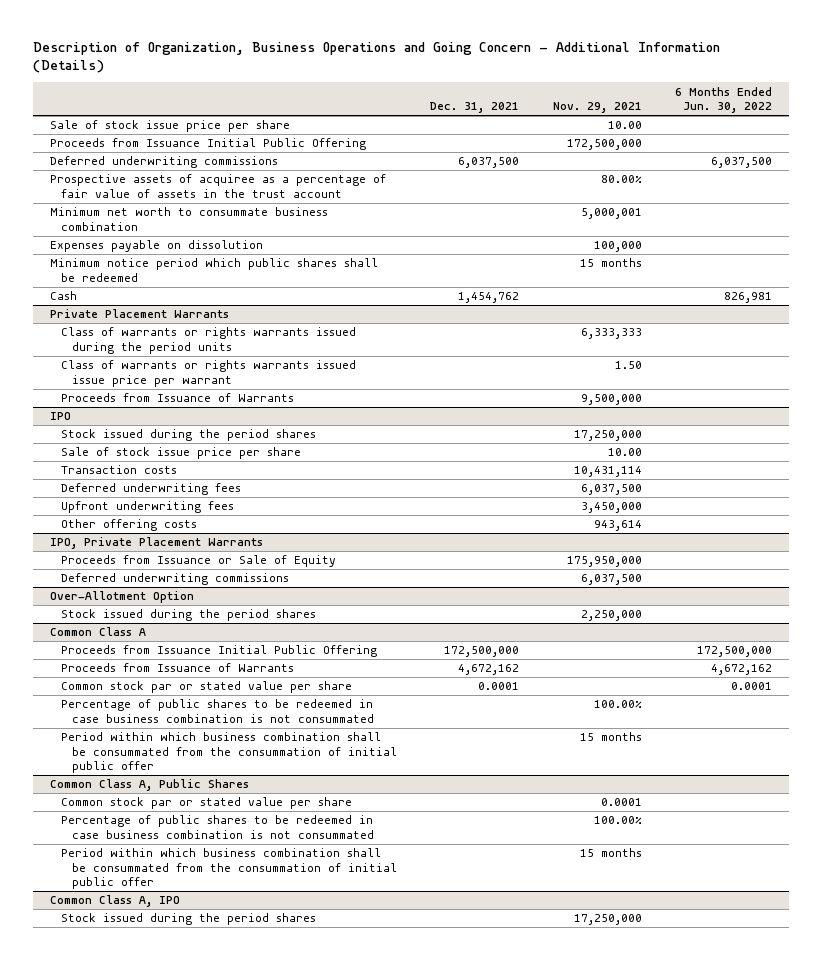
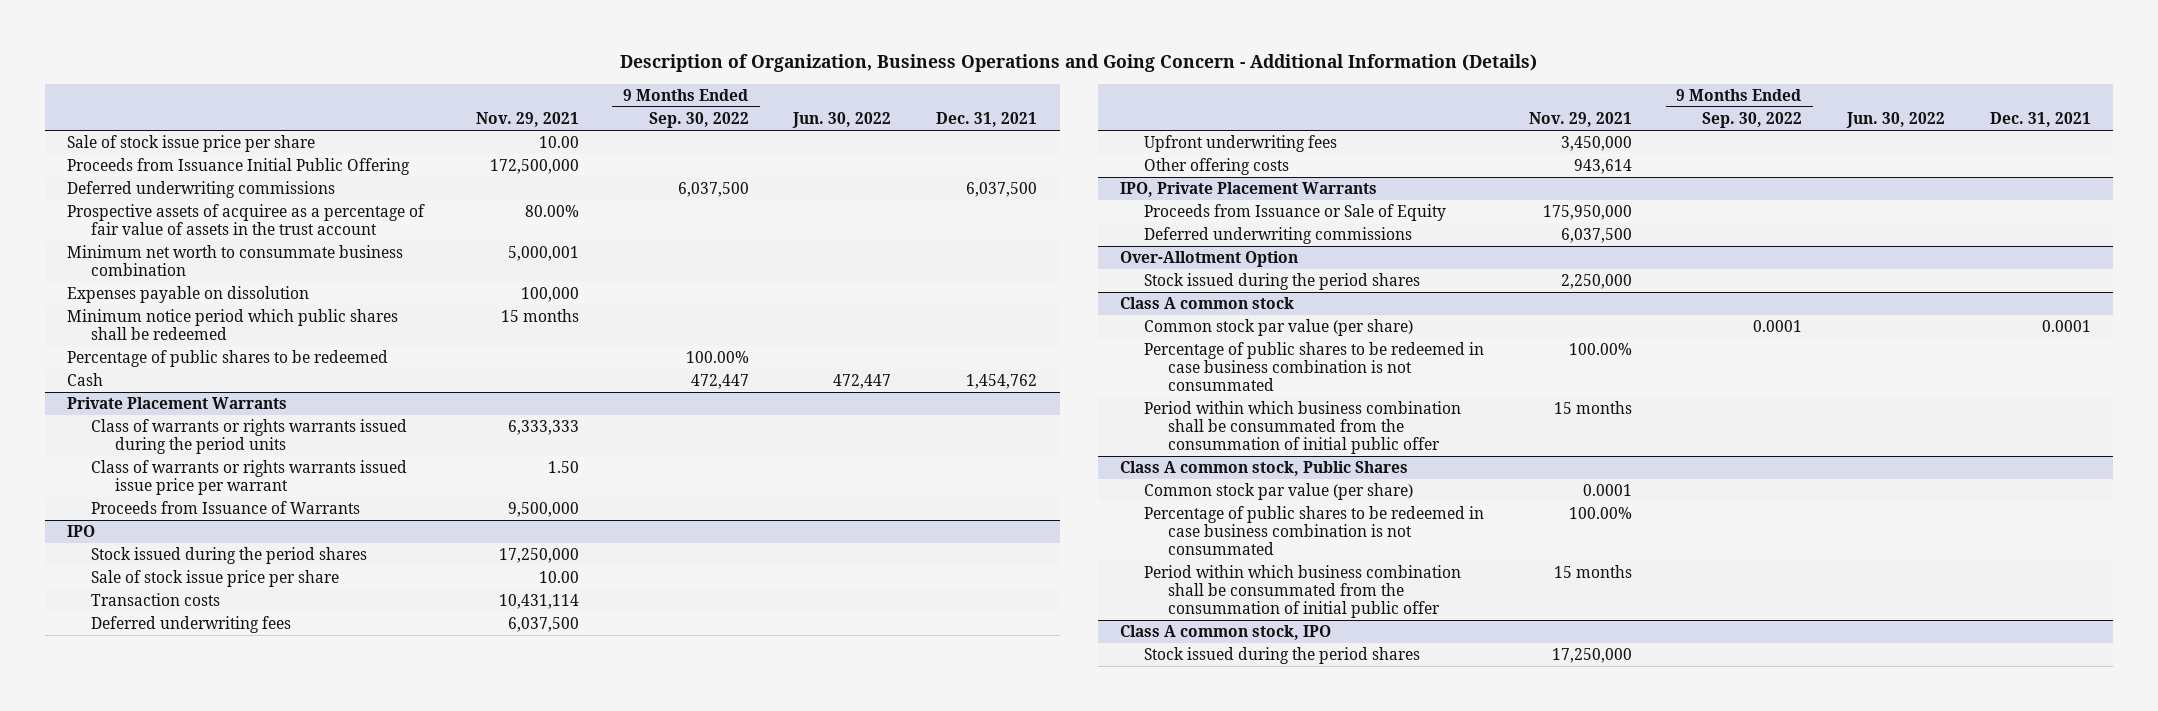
- | Dec. 31, 2021 | Nov. 29, 2021 | 6 Months Ended Jun. 30, 2022
+ | Nov. 29, 2021 | 9 Months Ended Sep. 30, 2022 | Jun. 30, 2022 | Dec. 31, 2021
+ Percentage of public shares to be redeemed | | 100.00% | |
- Common Class A
- Proceeds from Issuance Initial Public Offering | 172,500,000 | | 172,500,000
- Proceeds from Issuance of Warrants | 4,672,162 | | 4,672,162
- Common stock par or stated value per share | 0.0001 | | 0.0001
+ Class A common stock
+ Common stock par value (per share) | | 0.0001 | | 0.0001
- Common Class A, Public Shares
- Common stock par or stated value per share | | 0.0001 |
+ Class A common stock, Public Shares
+ Common stock par value (per share) | 0.0001 | | |
- Common Class A, IPO
+ Class A common stock, IPO

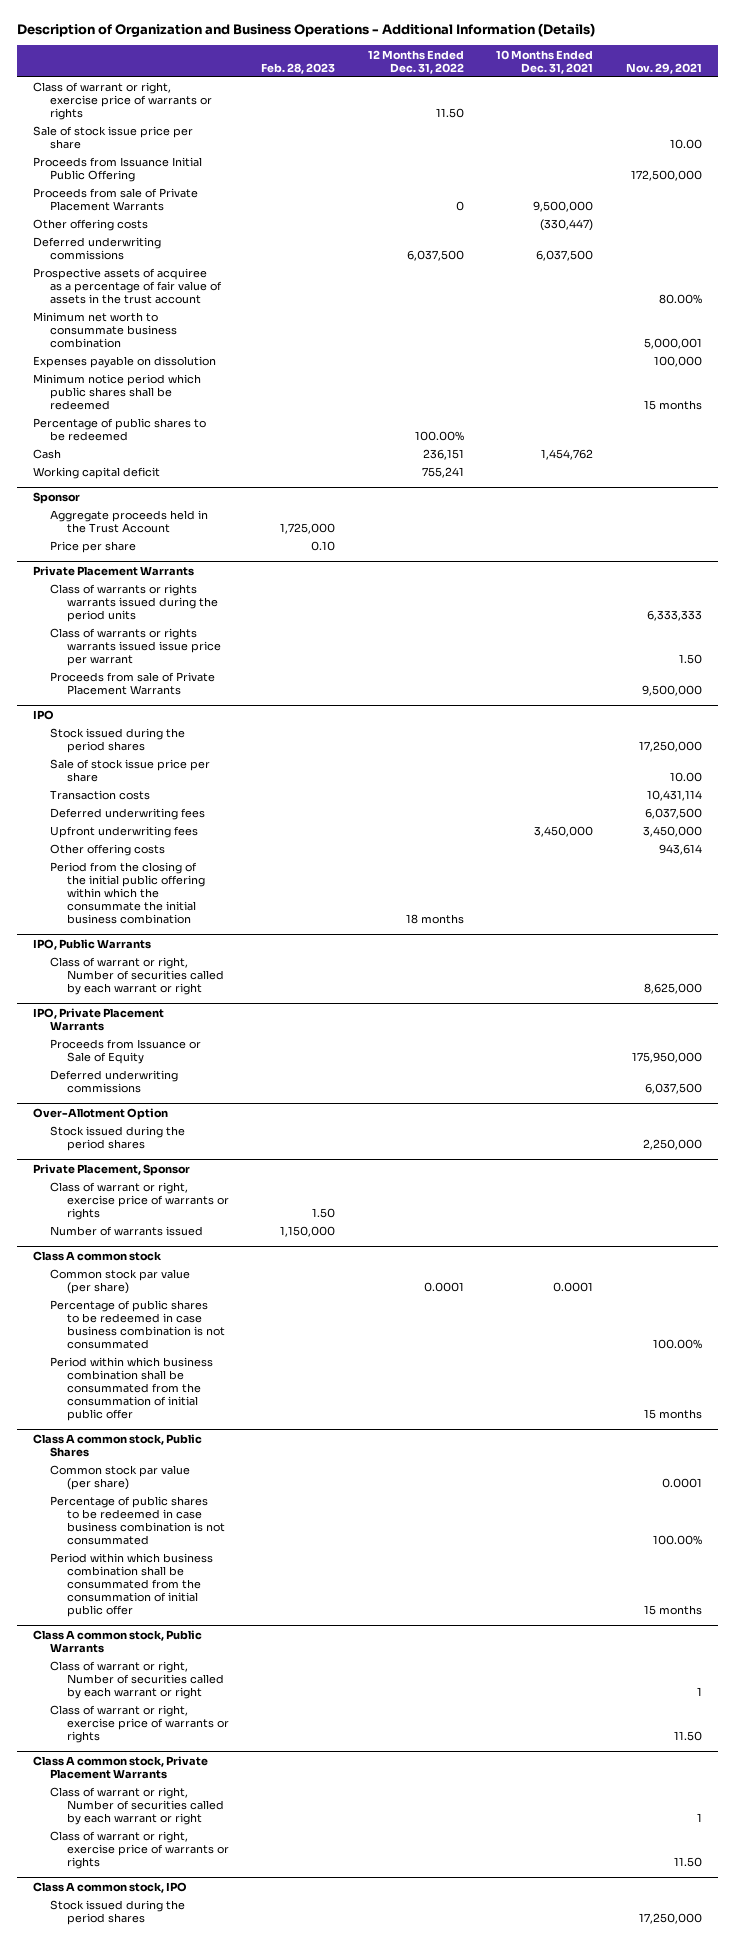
- Description of Organization, Business Operations and Going Concern - Additional Information (Details)
+ Description of Organization and Business Operations - Additional Information (Details)
- | Nov. 29, 2021 | 9 Months Ended Sep. 30, 2022 | Jun. 30, 2022 | Dec. 31, 2021
+ | Feb. 28, 2023 | 12 Months Ended Dec. 31, 2022 | 10 Months Ended Dec. 31, 2021 | Nov. 29, 2021
+ Class of warrant or right, exercise price of warrants or rights | | 11.50 | |
+ Proceeds from sale of Private Placement Warrants | | 0 | 9,500,000 |
+ Other offering costs | | | (330,447) |
+ Working capital deficit | | 755,241 | |
+ Sponsor
+ Aggregate proceeds held in the Trust Account | 1,725,000 | | |
+ Price per share | 0.10 | | |
@ Private Placement Warrants
- Proceeds from Issuance of Warrants | 9,500,000 | | |
+ Proceeds from sale of Private Placement Warrants | | | | 9,500,000
@ IPO
+ Period from the closing of the initial public offering within which the consummate the initial business combination | | 18 months | |
+ IPO, Public Warrants
+ Class of warrant or right, Number of securities called by each warrant or right | | | | 8,625,000
+ Private Placement, Sponsor
+ Class of warrant or right, exercise price of warrants or rights | 1.50 | | |
+ Number of warrants issued | 1,150,000 | | |
+ Class A common stock, Public Warrants
+ Class of warrant or right, Number of securities called by each warrant or right | | | | 1
+ Class of warrant or right, exercise price of warrants or rights | | | | 11.50
+ Class A common stock, Private Placement Warrants
+ Class of warrant or right, Number of securities called by each warrant or right | | | | 1
+ Class of warrant or right, exercise price of warrants or rights | | | | 11.50

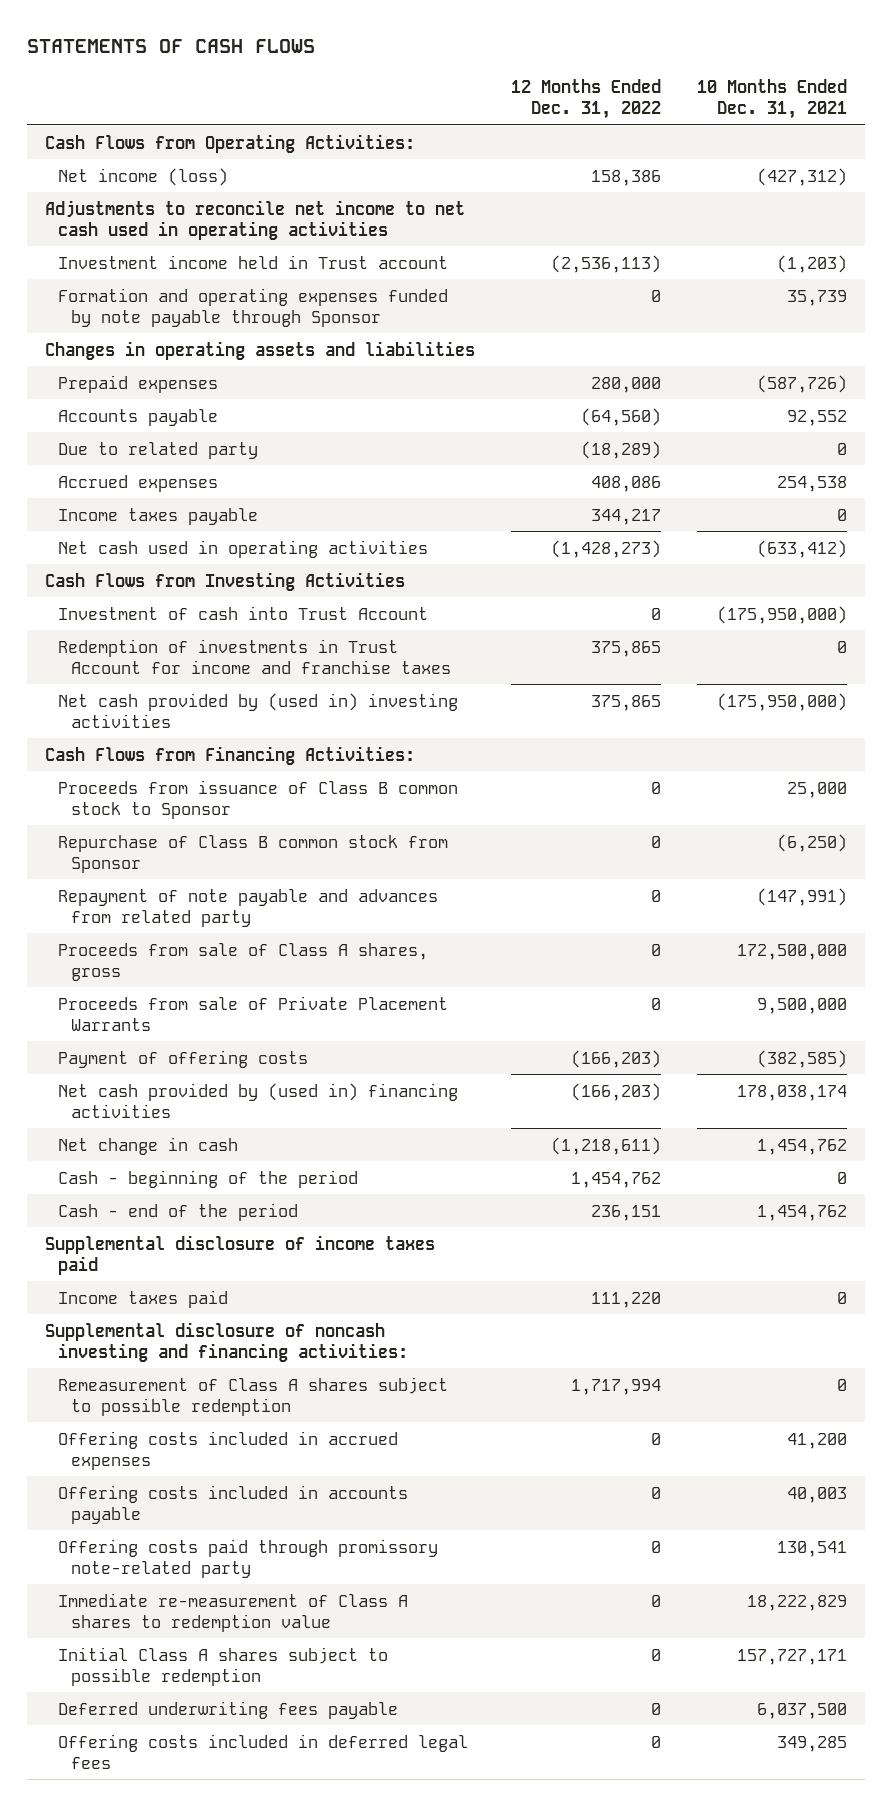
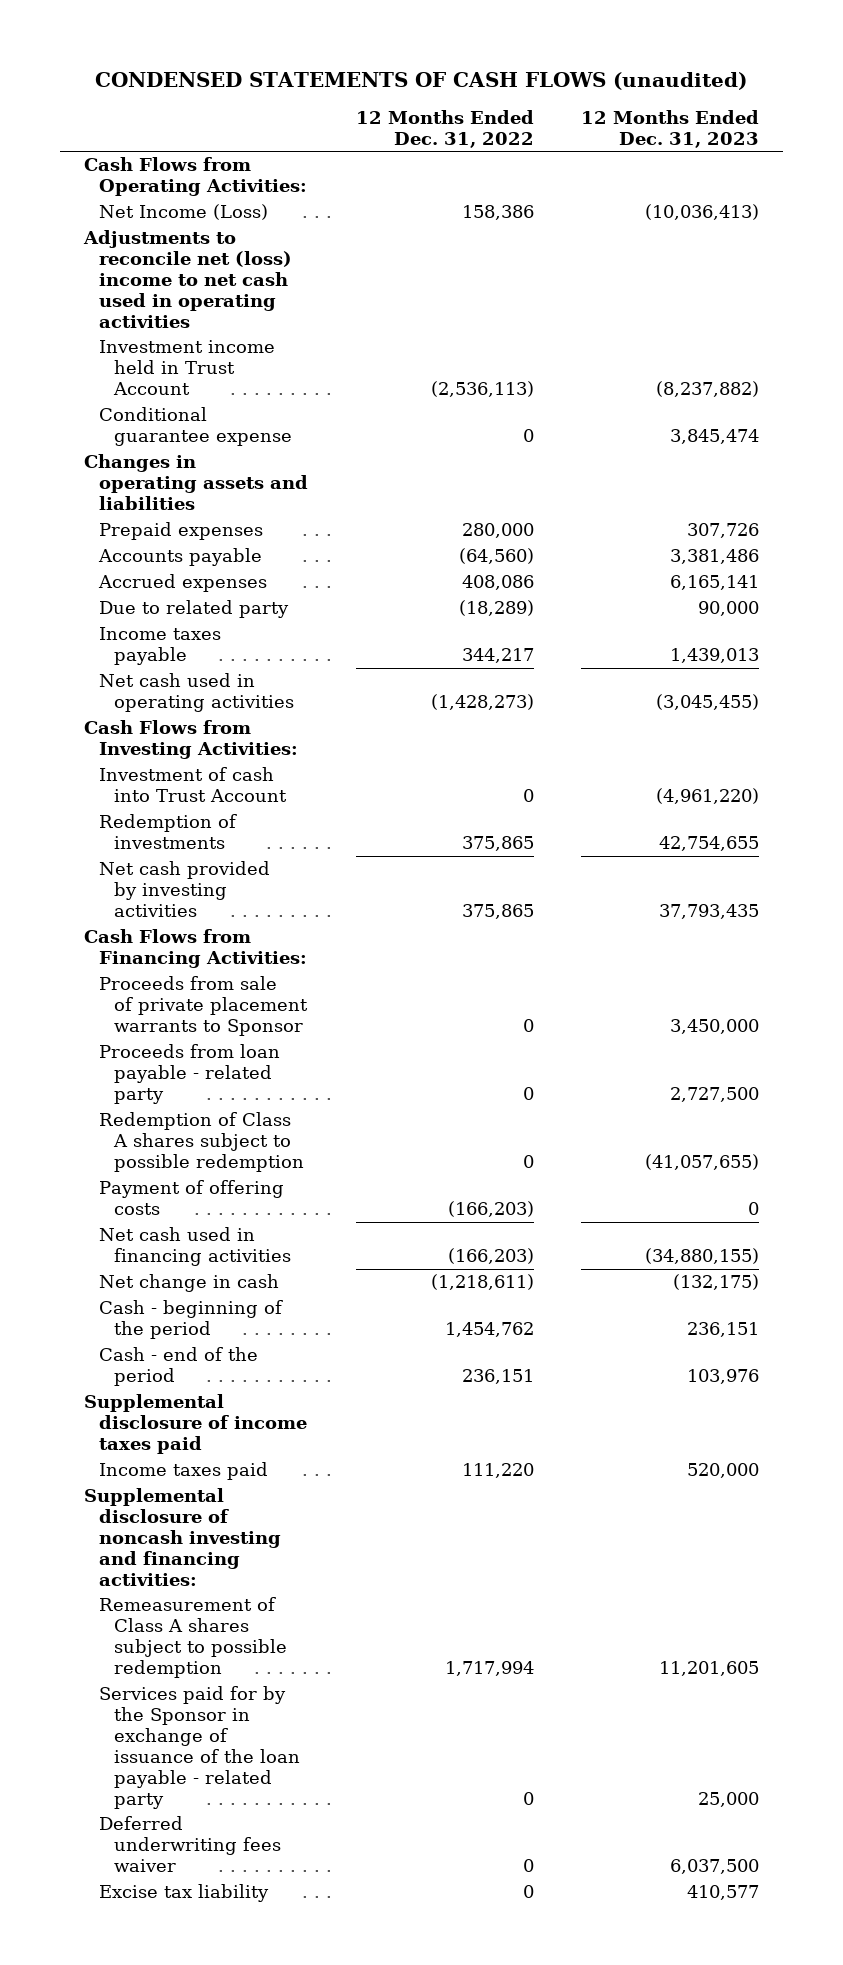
- STATEMENTS OF CASH FLOWS
+ CONDENSED STATEMENTS OF CASH FLOWS (unaudited)
- | 12 Months Ended Dec. 31, 2022 | 10 Months Ended Dec. 31, 2021
+ | 12 Months Ended Dec. 31, 2022 | 12 Months Ended Dec. 31, 2023
- Net income (loss) | 158,386 | (427,312)
- Adjustments to reconcile net income to net cash used in operating activities
- Investment income held in Trust account | (2,536,113) | (1,203)
- Formation and operating expenses funded by note payable through Sponsor | 0 | 35,739
+ Net Income (Loss) | 158,386 | (10,036,413)
+ Adjustments to reconcile net (loss) income to net cash used in operating activities
+ Investment income held in Trust Account | (2,536,113) | (8,237,882)
+ Conditional guarantee expense | 0 | 3,845,474
moved down: Due to related party | (18,289) | 90,000
- Cash Flows from Investing Activities
+ Cash Flows from Investing Activities:
- Redemption of investments in Trust Account for income and franchise taxes | 375,865 | 0
- Net cash provided by (used in) investing activities | 375,865 | (175,950,000)
+ Redemption of investments | 375,865 | 42,754,655
+ Net cash provided by investing activities | 375,865 | 37,793,435
- Proceeds from issuance of Class B common stock to Sponsor | 0 | 25,000
- Repurchase of Class B common stock from Sponsor | 0 | (6,250)
- Repayment of note payable and advances from related party | 0 | (147,991)
- Proceeds from sale of Class A shares, gross | 0 | 172,500,000
- Proceeds from sale of Private Placement Warrants | 0 | 9,500,000
+ Proceeds from sale of private placement warrants to Sponsor | 0 | 3,450,000
+ Proceeds from loan payable - related party | 0 | 2,727,500
+ Redemption of Class A shares subject to possible redemption | 0 | (41,057,655)
- Net cash provided by (used in) financing activities | (166,203) | 178,038,174
+ Net cash used in financing activities | (166,203) | (34,880,155)
- Offering costs included in accrued expenses | 0 | 41,200
- Offering costs included in accounts payable | 0 | 40,003
- Offering costs paid through promissory note-related party | 0 | 130,541
- Immediate re-measurement of Class A shares to redemption value | 0 | 18,222,829
- Initial Class A shares subject to possible redemption | 0 | 157,727,171
- Deferred underwriting fees payable | 0 | 6,037,500
- Offering costs included in deferred legal fees | 0 | 349,285
+ Services paid for by the Sponsor in exchange of issuance of the loan payable - related party | 0 | 25,000
+ Deferred underwriting fees waiver | 0 | 6,037,500
+ Excise tax liability | 0 | 410,577

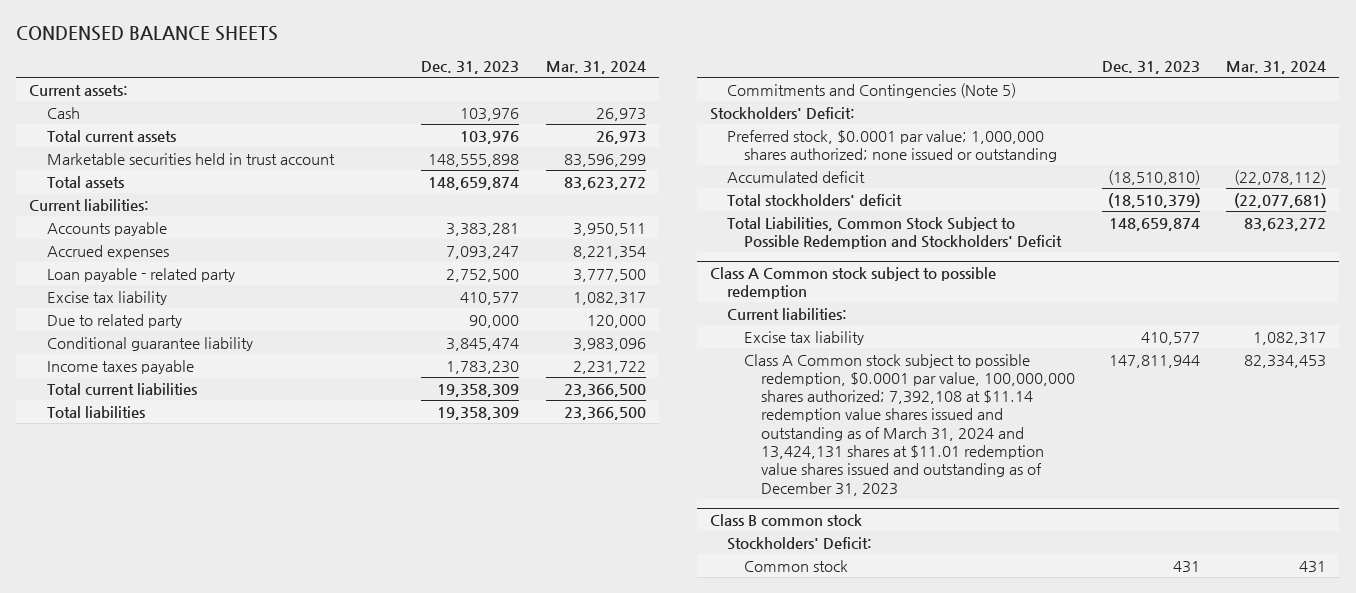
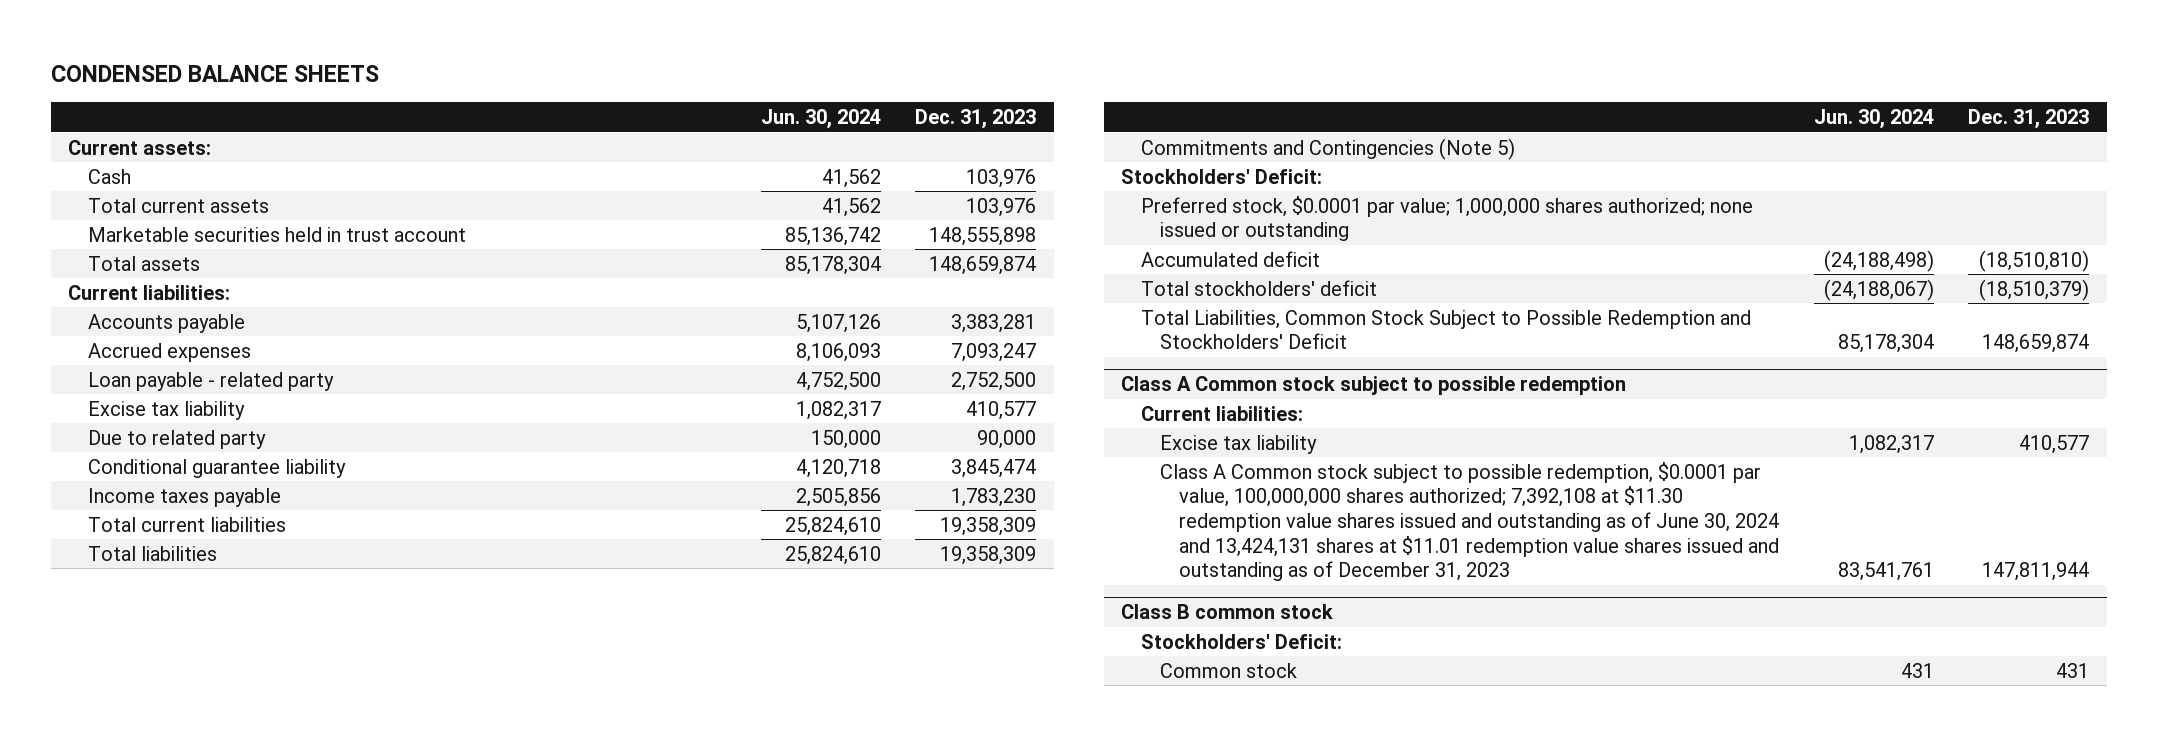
- | Dec. 31, 2023 | Mar. 31, 2024
+ | Jun. 30, 2024 | Dec. 31, 2023
@ Class A Common stock subject to possible redemption
- Class A Common stock subject to possible redemption, $0.0001 par value, 100,000,000 shares authorized; 7,392,108 at $11.14 redemption value shares issued and outstanding as of March 31, 2024 and 13,424,131 shares at $11.01 redemption value shares issued and outstanding as of December 31, 2023 | 147,811,944 | 82,334,453
+ Class A Common stock subject to possible redemption, $0.0001 par value, 100,000,000 shares authorized; 7,392,108 at $11.30 redemption value shares issued and outstanding as of June 30, 2024 and 13,424,131 shares at $11.01 redemption value shares issued and outstanding as of December 31, 2023 | 83,541,761 | 147,811,944

